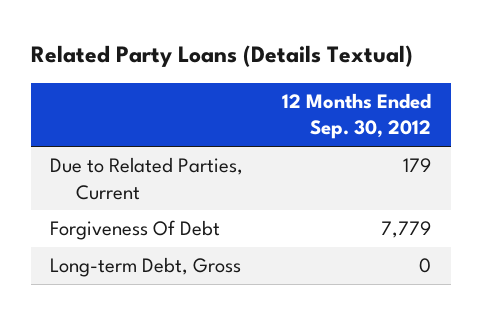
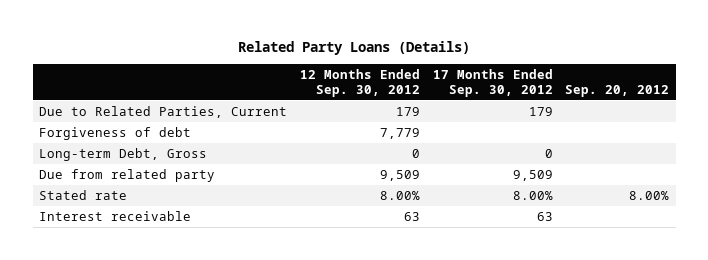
- Related Party Loans (Details Textual)
+ Related Party Loans (Details)
- | 12 Months Ended Sep. 30, 2012
+ | 12 Months Ended Sep. 30, 2012 | 17 Months Ended Sep. 30, 2012 | Sep. 20, 2012
- Forgiveness Of Debt | 7,779
+ Forgiveness of debt | 7,779 | |
+ Due from related party | 9,509 | 9,509 |
+ Stated rate | 8.00% | 8.00% | 8.00%
+ Interest receivable | 63 | 63 |

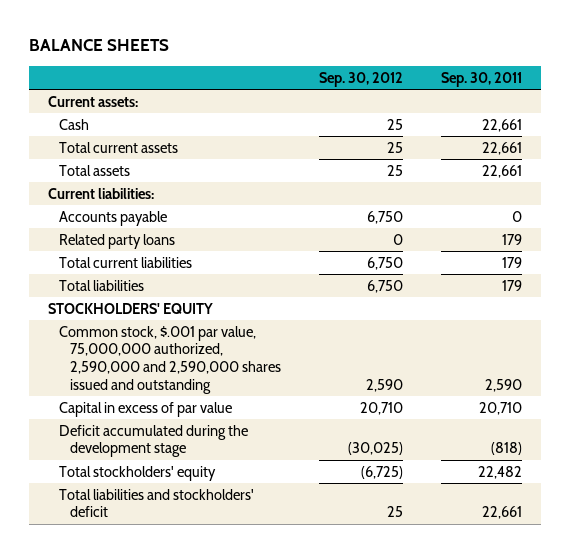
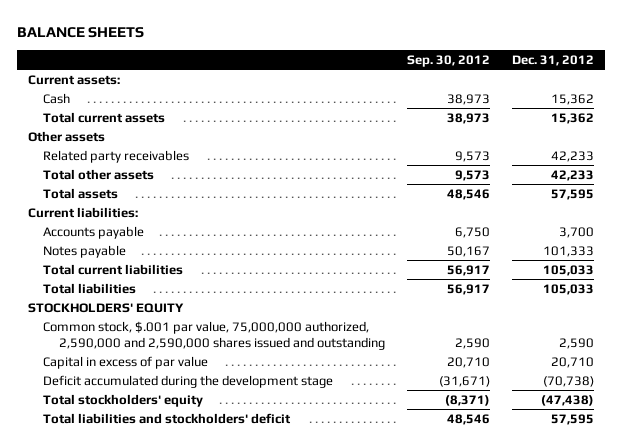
- | Sep. 30, 2012 | Sep. 30, 2011
+ | Sep. 30, 2012 | Dec. 31, 2012
- Cash | 25 | 22,661
- Total current assets | 25 | 22,661
- Total assets | 25 | 22,661
+ Cash | 38,973 | 15,362
+ Total current assets | 38,973 | 15,362
+ Other assets
+ Related party receivables | 9,573 | 42,233
+ Total other assets | 9,573 | 42,233
+ Total assets | 48,546 | 57,595
- Related party loans | 0 | 179
- Total current liabilities | 6,750 | 179
- Total liabilities | 6,750 | 179
+ Notes payable | 50,167 | 101,333
+ Total current liabilities | 56,917 | 105,033
+ Total liabilities | 56,917 | 105,033
- Deficit accumulated during the development stage | (30,025) | (818)
- Total stockholders' equity | (6,725) | 22,482
- Total liabilities and stockholders' deficit | 25 | 22,661
+ Deficit accumulated during the development stage | (31,671) | (70,738)
+ Total stockholders' equity | (8,371) | (47,438)
+ Total liabilities and stockholders' deficit | 48,546 | 57,595

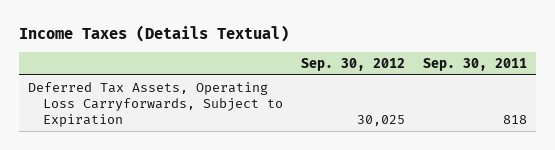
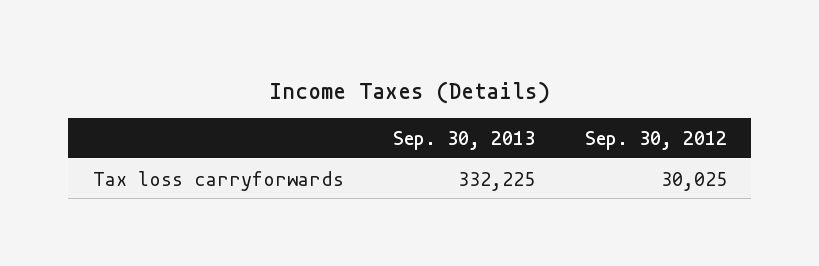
- Income Taxes (Details Textual)
+ Income Taxes (Details)
- | Sep. 30, 2012 | Sep. 30, 2011
+ | Sep. 30, 2013 | Sep. 30, 2012
- Deferred Tax Assets, Operating Loss Carryforwards, Subject to Expiration | 30,025 | 818
+ Tax loss carryforwards | 332,225 | 30,025

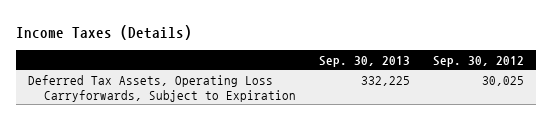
- Tax loss carryforwards | 332,225 | 30,025
+ Deferred Tax Assets, Operating Loss Carryforwards, Subject to Expiration | 332,225 | 30,025

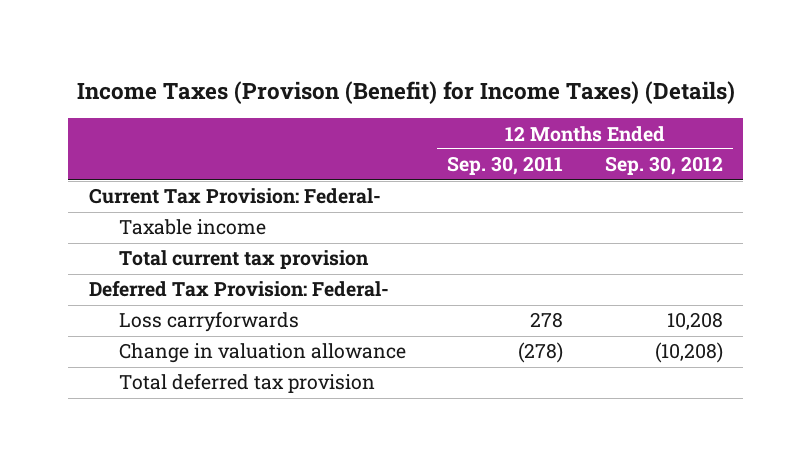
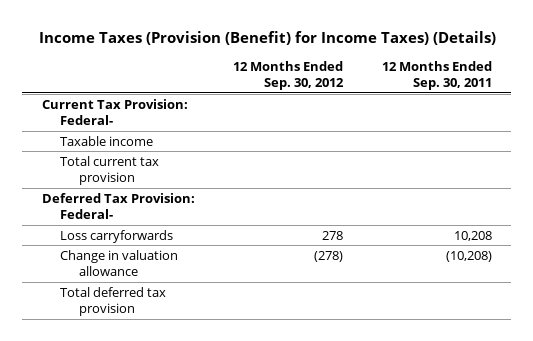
- Income Taxes (Provison (Benefit) for Income Taxes) (Details)
+ Income Taxes (Provision (Benefit) for Income Taxes) (Details)
- | 12 Months Ended Sep. 30, 2011 | 12 Months Ended Sep. 30, 2012
+ | 12 Months Ended Sep. 30, 2012 | 12 Months Ended Sep. 30, 2011
- Loss carryforwards | 278 | 10,208
- Change in valuation allowance | (278) | (10,208)
+ Loss carryforwards | 278 | 10,208
+ Change in valuation allowance | (278) | (10,208)

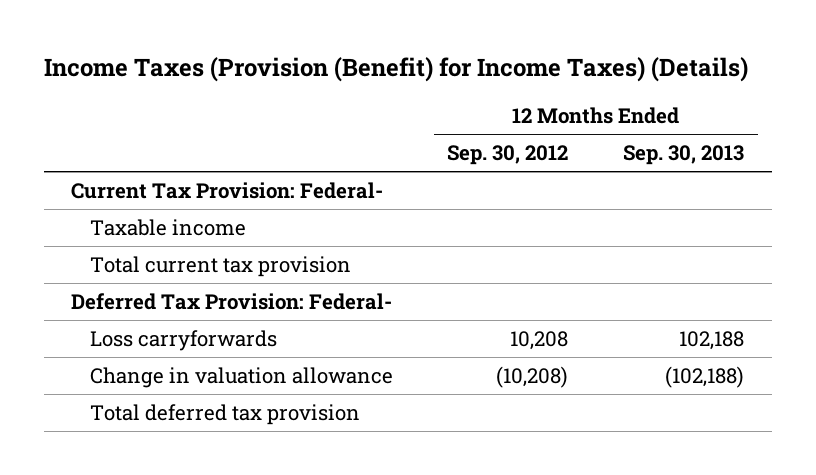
- | 12 Months Ended Sep. 30, 2012 | 12 Months Ended Sep. 30, 2011
+ | 12 Months Ended Sep. 30, 2012 | 12 Months Ended Sep. 30, 2013
- Loss carryforwards | 278 | 10,208
- Change in valuation allowance | (278) | (10,208)
+ Loss carryforwards | 10,208 | 102,188
+ Change in valuation allowance | (10,208) | (102,188)

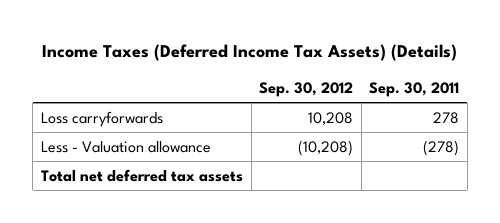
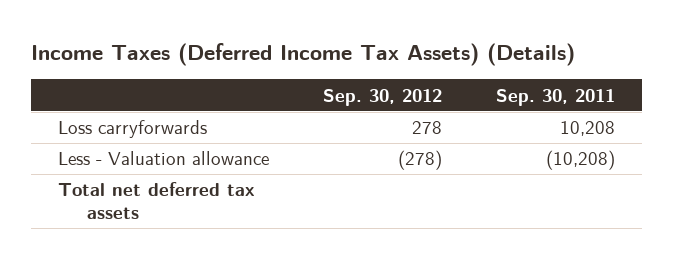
- Loss carryforwards | 10,208 | 278
- Less - Valuation allowance | (10,208) | (278)
+ Loss carryforwards | 278 | 10,208
+ Less - Valuation allowance | (278) | (10,208)

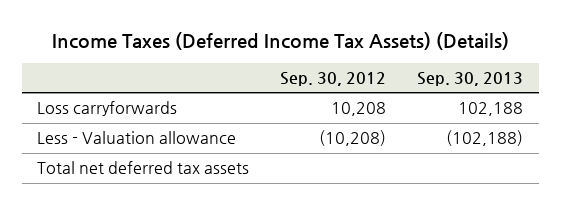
- | Sep. 30, 2012 | Sep. 30, 2011
+ | Sep. 30, 2012 | Sep. 30, 2013
- Loss carryforwards | 278 | 10,208
- Less - Valuation allowance | (278) | (10,208)
+ Loss carryforwards | 10,208 | 102,188
+ Less - Valuation allowance | (10,208) | (102,188)

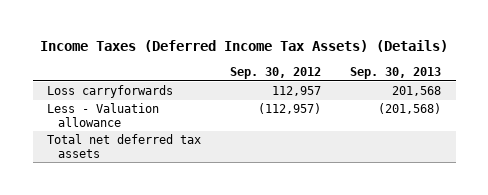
- Loss carryforwards | 10,208 | 102,188
- Less - Valuation allowance | (10,208) | (102,188)
+ Loss carryforwards | 112,957 | 201,568
+ Less - Valuation allowance | (112,957) | (201,568)

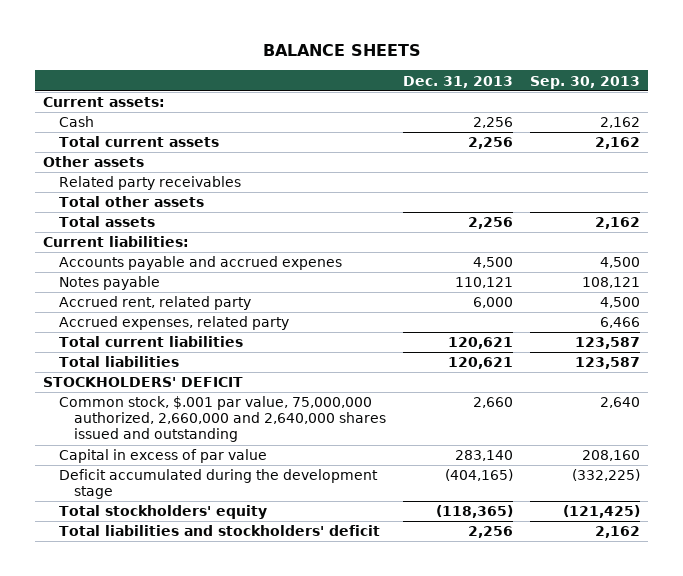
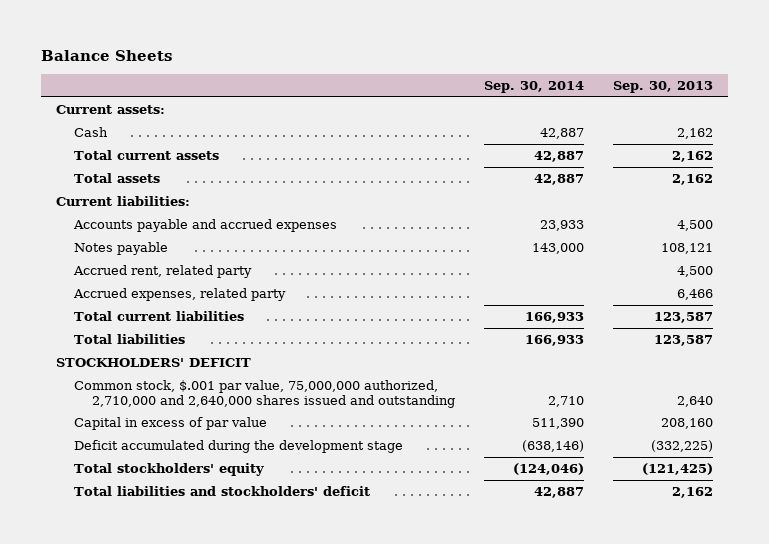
- BALANCE SHEETS
+ Balance Sheets
- | Dec. 31, 2013 | Sep. 30, 2013
+ | Sep. 30, 2014 | Sep. 30, 2013
- Other assets
- Related party receivables
- Total other assets
- Accounts payable and accrued expenes | 4,500 | 4,500
+ Accounts payable and accrued expenses | 23,933 | 4,500
- Common stock, $.001 par value, 75,000,000 authorized, 2,660,000 and 2,640,000 shares issued and outstanding | 2,660 | 2,640
+ Common stock, $.001 par value, 75,000,000 authorized, 2,710,000 and 2,640,000 shares issued and outstanding | 2,710 | 2,640

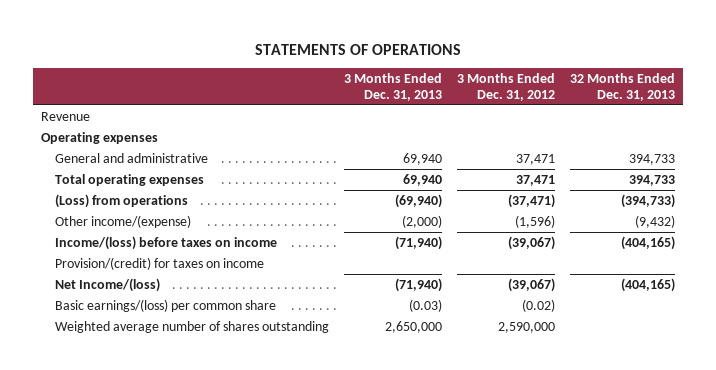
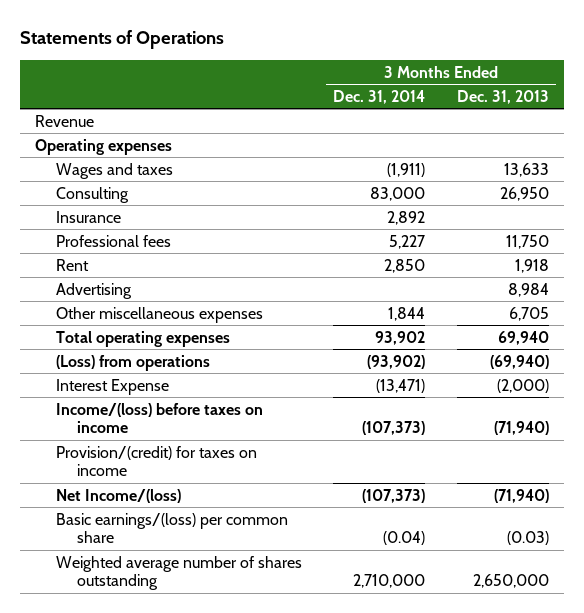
- STATEMENTS OF OPERATIONS
+ Statements of Operations
- | 3 Months Ended Dec. 31, 2013 | 3 Months Ended Dec. 31, 2012 | 32 Months Ended Dec. 31, 2013
+ | 3 Months Ended Dec. 31, 2014 | 3 Months Ended Dec. 31, 2013
- General and administrative | 69,940 | 37,471 | 394,733
+ Wages and taxes | (1,911) | 13,633
+ Consulting | 83,000 | 26,950
+ Insurance | 2,892 |
+ Professional fees | 5,227 | 11,750
+ Rent | 2,850 | 1,918
+ Advertising | | 8,984
+ Other miscellaneous expenses | 1,844 | 6,705
- Other income/(expense) | (2,000) | (1,596) | (9,432)
+ Interest Expense | (13,471) | (2,000)

